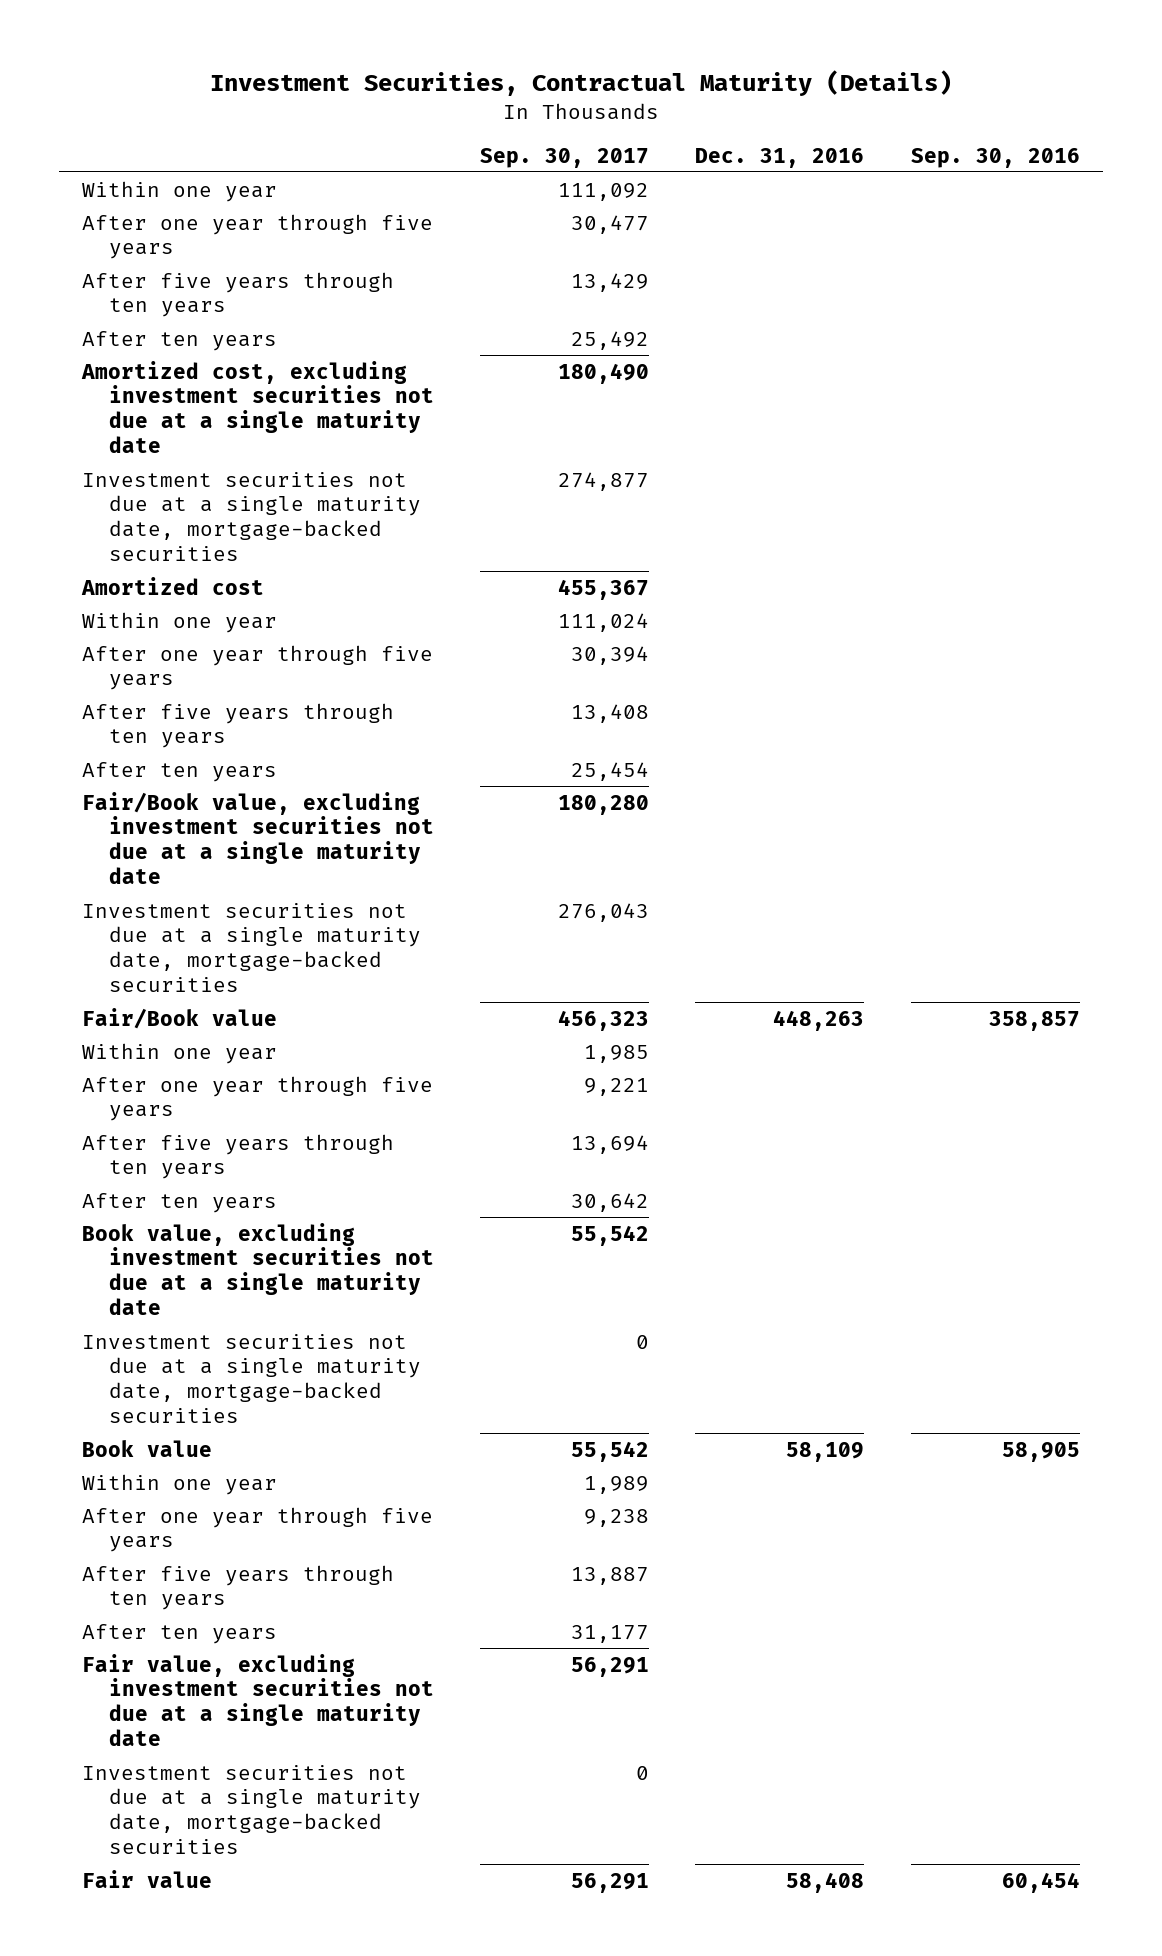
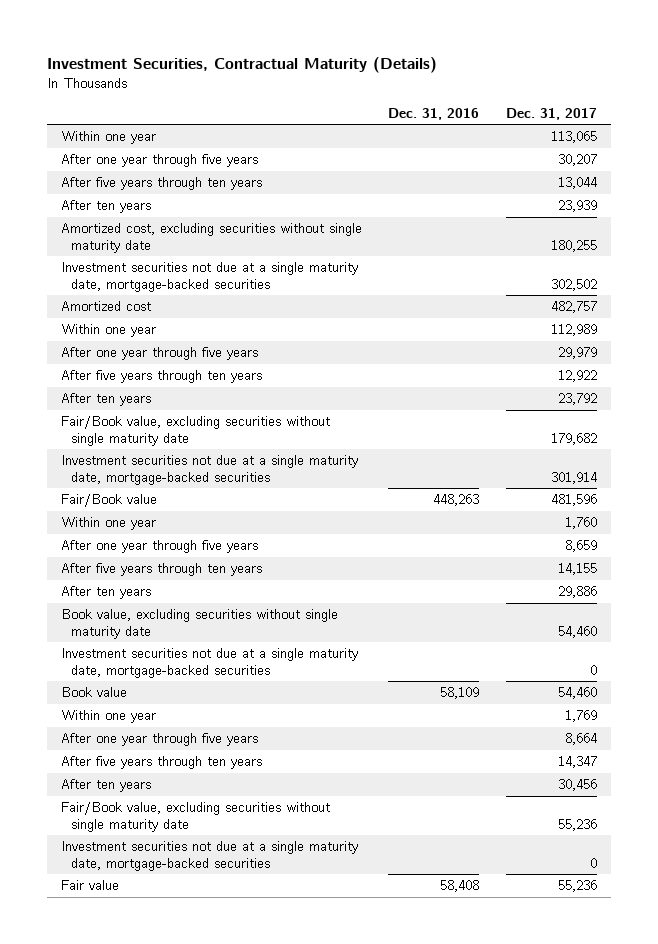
- | Sep. 30, 2017 | Dec. 31, 2016 | Sep. 30, 2016
+ | Dec. 31, 2016 | Dec. 31, 2017
- Amortized cost, excluding investment securities not due at a single maturity date | 180,490 | |
+ Amortized cost, excluding securities without single maturity date | | 180,255
- Fair/Book value, excluding investment securities not due at a single maturity date | 180,280 | |
+ Fair/Book value, excluding securities without single maturity date | | 179,682
- Book value, excluding investment securities not due at a single maturity date | 55,542 | |
+ Book value, excluding securities without single maturity date | | 54,460
- Fair value, excluding investment securities not due at a single maturity date | 56,291 | |
+ Fair/Book value, excluding securities without single maturity date | | 55,236

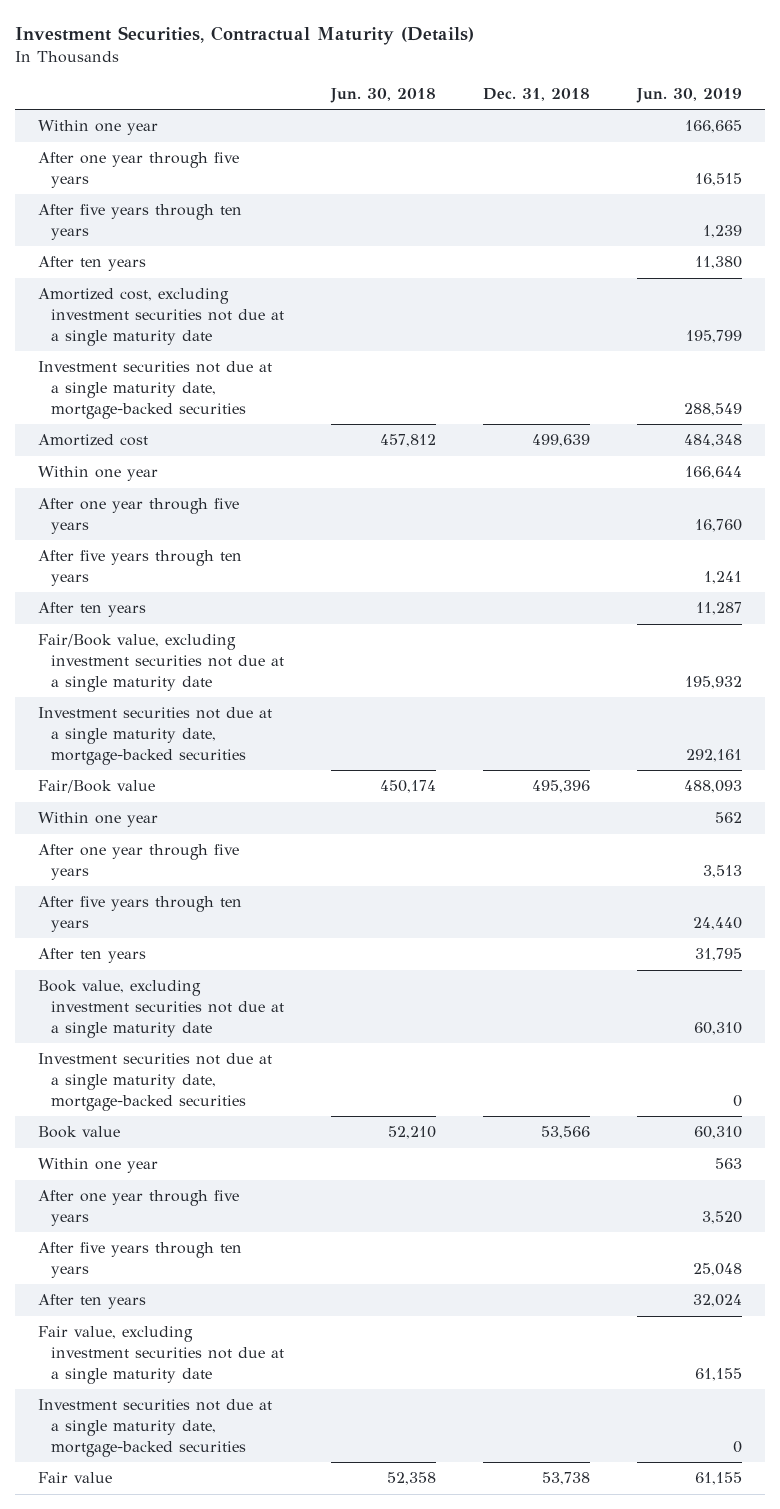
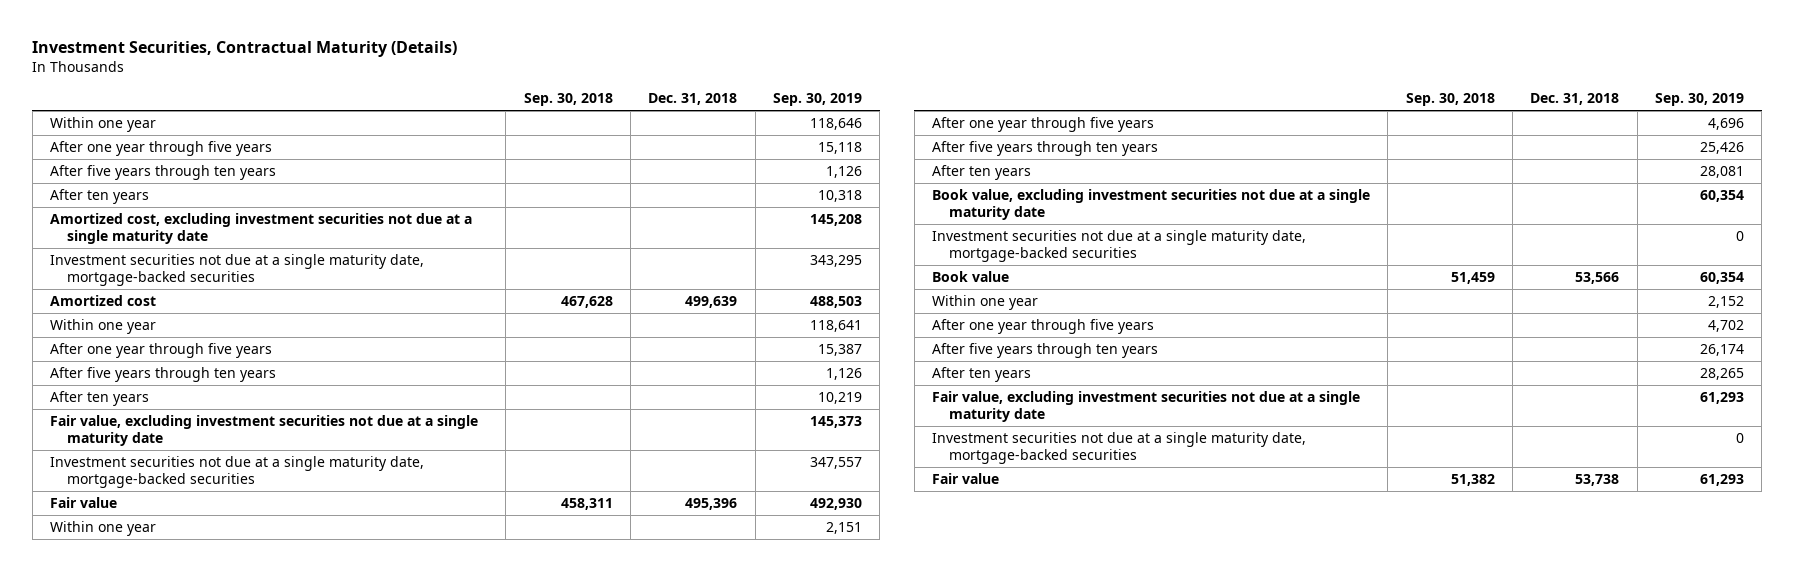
- | Jun. 30, 2018 | Dec. 31, 2018 | Jun. 30, 2019
+ | Sep. 30, 2018 | Dec. 31, 2018 | Sep. 30, 2019
- Fair/Book value, excluding investment securities not due at a single maturity date | | | 195,932
+ Fair value, excluding investment securities not due at a single maturity date | | | 145,373
- Fair/Book value | 450,174 | 495,396 | 488,093
+ Fair value | 458,311 | 495,396 | 492,930

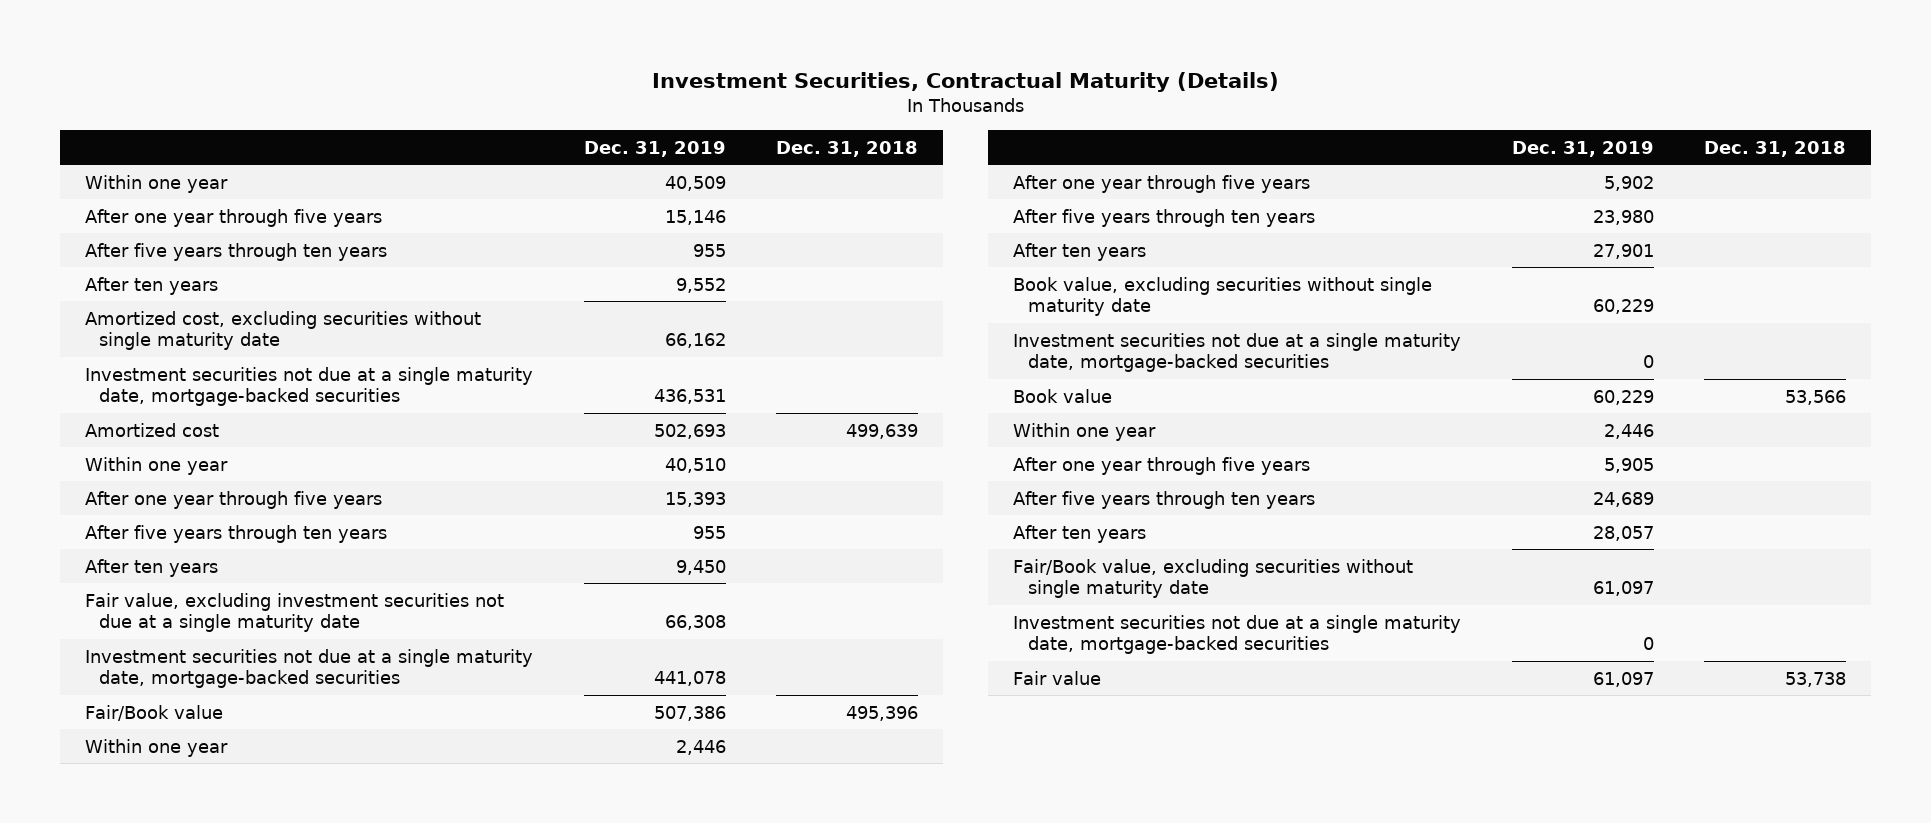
- | Sep. 30, 2018 | Dec. 31, 2018 | Sep. 30, 2019
+ | Dec. 31, 2019 | Dec. 31, 2018
- Amortized cost, excluding investment securities not due at a single maturity date | | | 145,208
+ Amortized cost, excluding securities without single maturity date | 66,162 |
- Fair value | 458,311 | 495,396 | 492,930
+ Fair/Book value | 507,386 | 495,396
- Book value, excluding investment securities not due at a single maturity date | | | 60,354
+ Book value, excluding securities without single maturity date | 60,229 |
- Fair value, excluding investment securities not due at a single maturity date | | | 61,293
+ Fair/Book value, excluding securities without single maturity date | 61,097 |

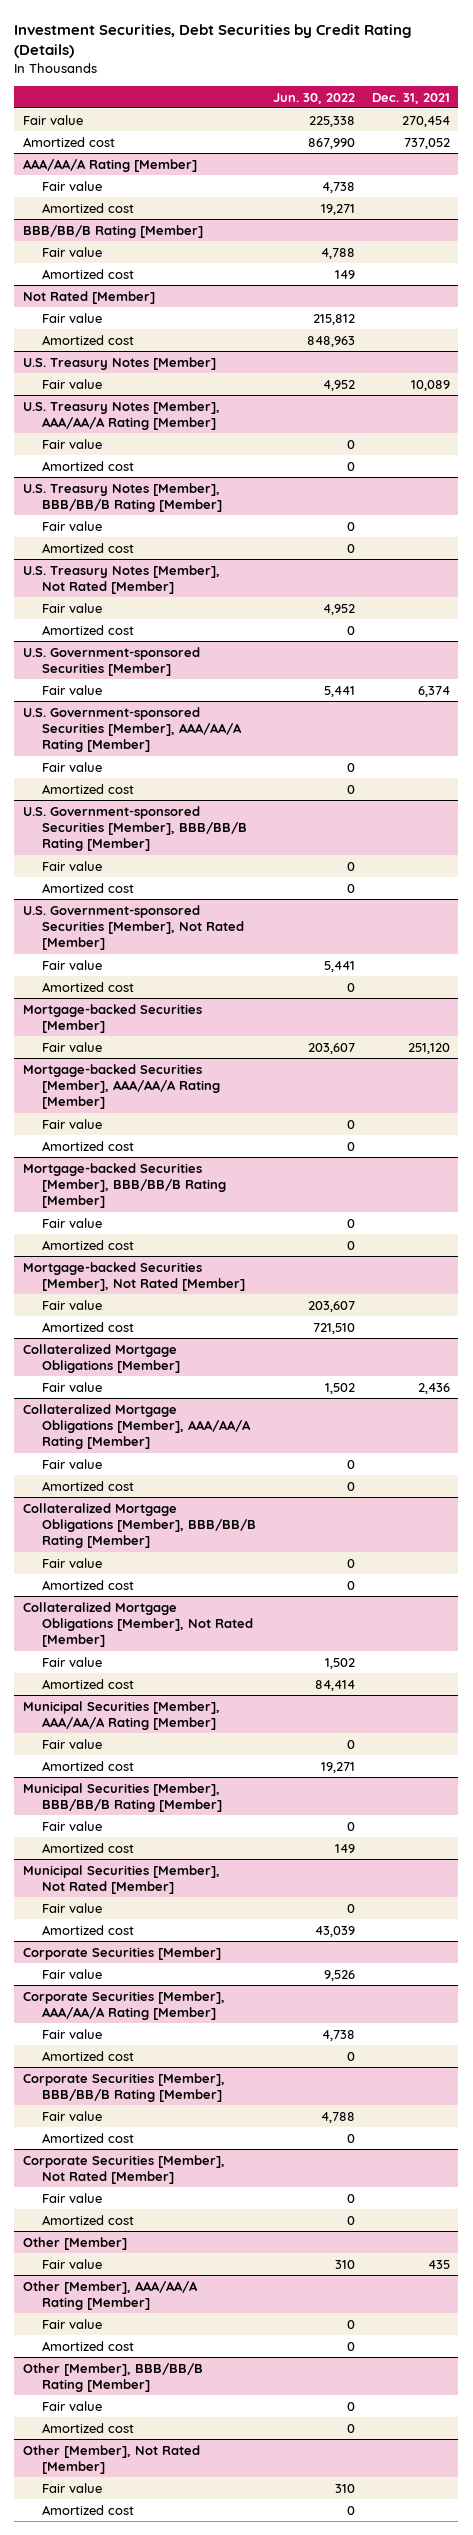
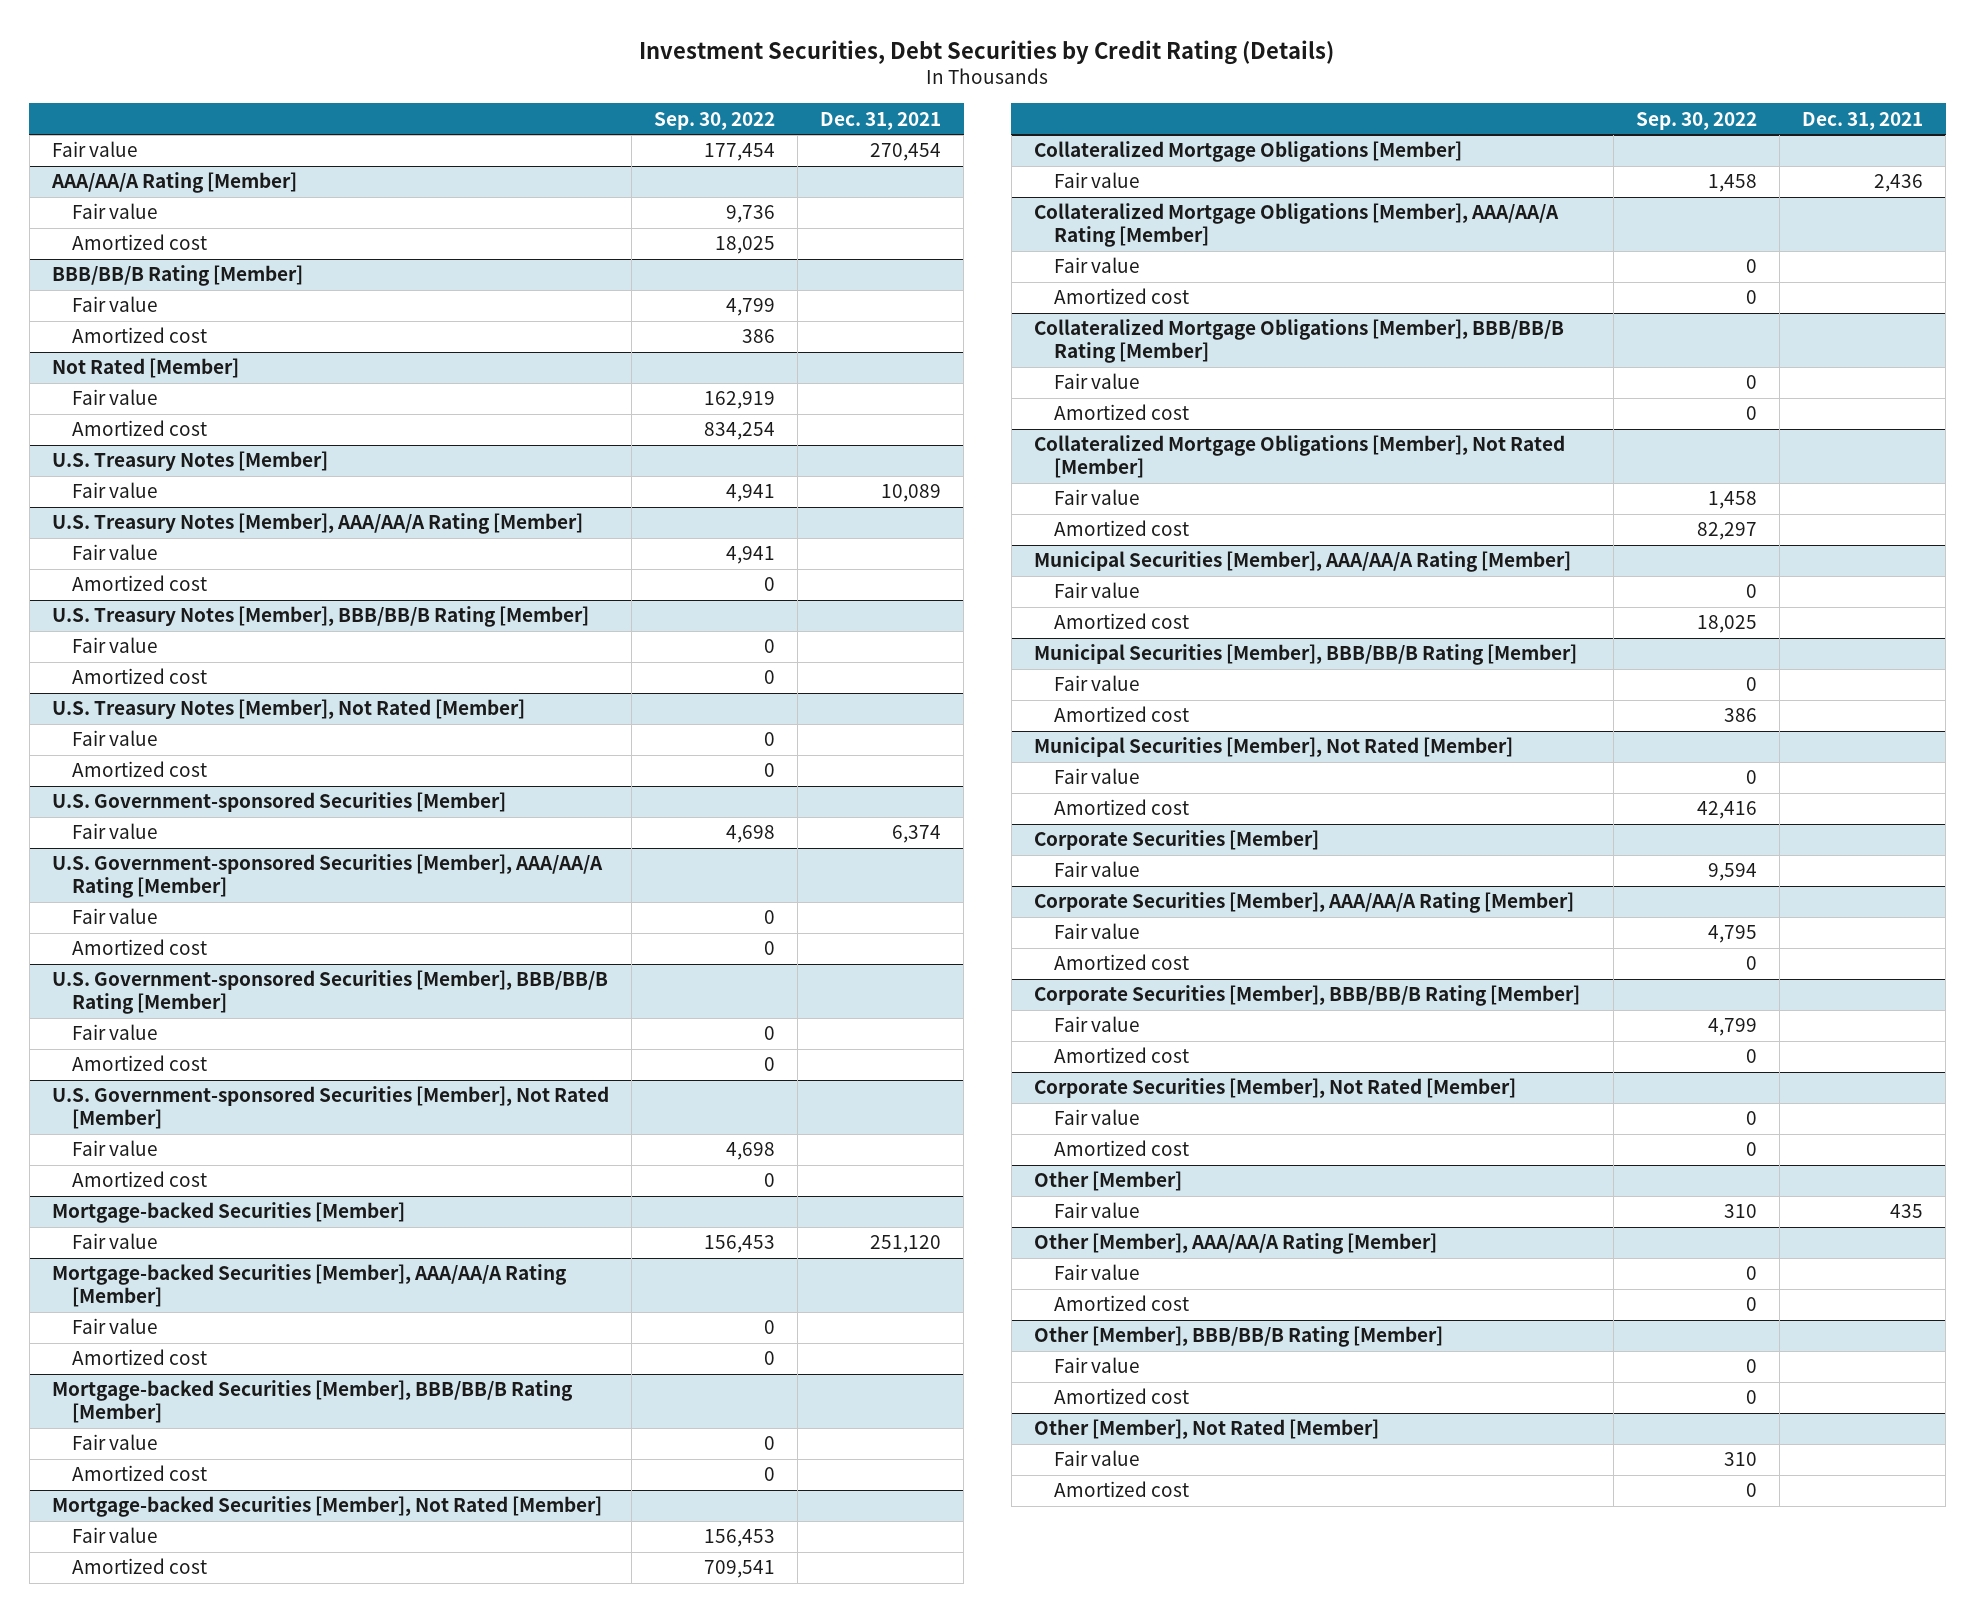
- | Jun. 30, 2022 | Dec. 31, 2021
+ | Sep. 30, 2022 | Dec. 31, 2021
- Amortized cost | 867,990 | 737,052

